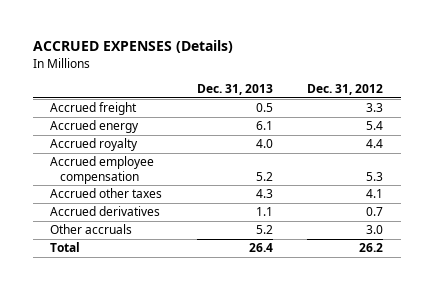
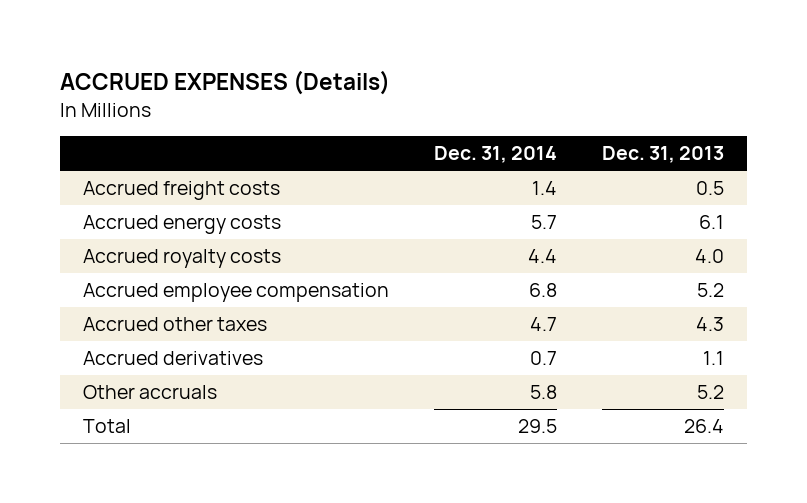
- | Dec. 31, 2013 | Dec. 31, 2012
+ | Dec. 31, 2014 | Dec. 31, 2013
- Accrued freight | 0.5 | 3.3
- Accrued energy | 6.1 | 5.4
- Accrued royalty | 4.0 | 4.4
+ Accrued freight costs | 1.4 | 0.5
+ Accrued energy costs | 5.7 | 6.1
+ Accrued royalty costs | 4.4 | 4.0

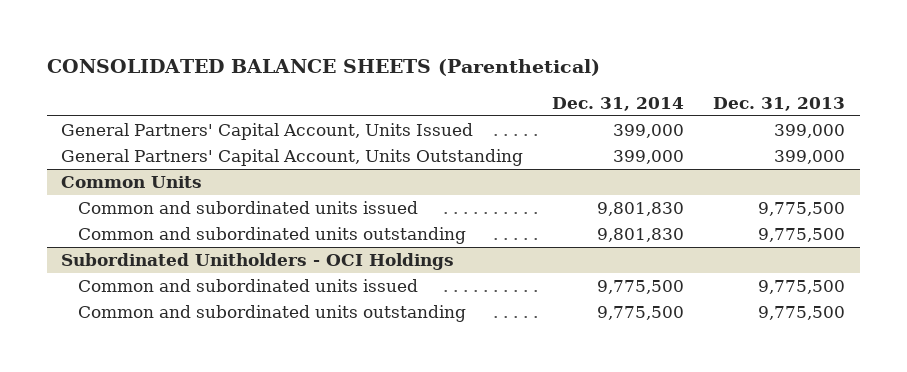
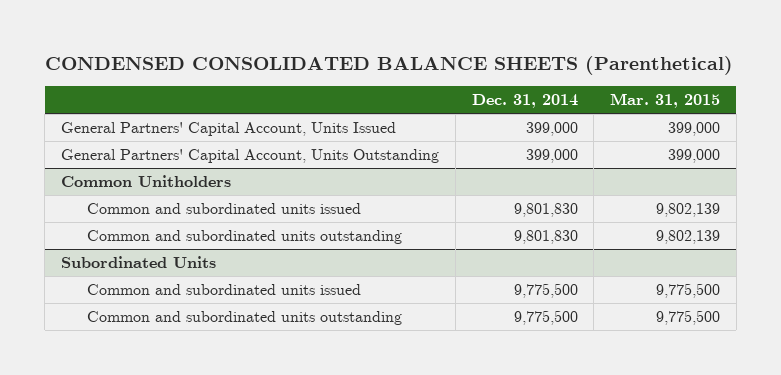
- CONSOLIDATED BALANCE SHEETS (Parenthetical)
+ CONDENSED CONSOLIDATED BALANCE SHEETS (Parenthetical)
- | Dec. 31, 2014 | Dec. 31, 2013
+ | Dec. 31, 2014 | Mar. 31, 2015
- Common Units
+ Common Unitholders
- Subordinated Unitholders - OCI Holdings
+ Subordinated Units

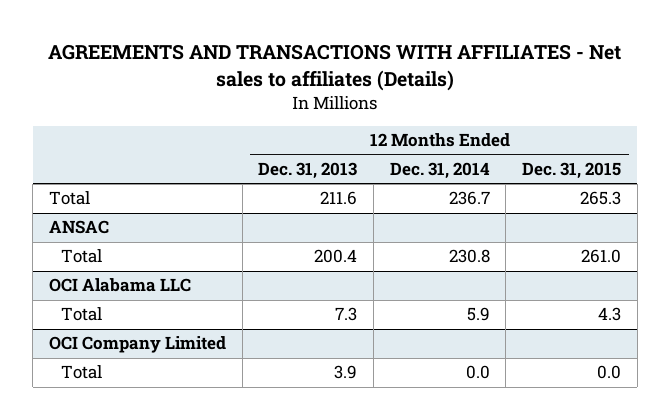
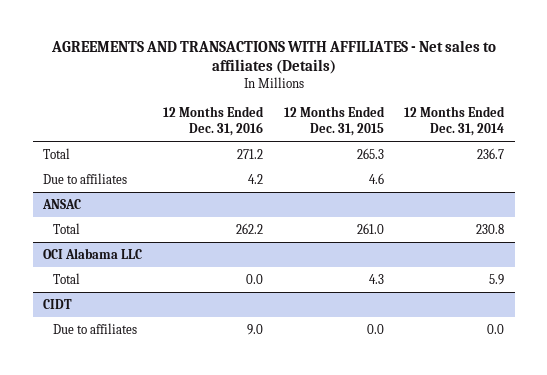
- | 12 Months Ended Dec. 31, 2013 | 12 Months Ended Dec. 31, 2014 | 12 Months Ended Dec. 31, 2015
+ | 12 Months Ended Dec. 31, 2016 | 12 Months Ended Dec. 31, 2015 | 12 Months Ended Dec. 31, 2014
+ Due to affiliates | 4.2 | 4.6 |
- OCI Company Limited
- Total | 3.9 | 0.0 | 0.0
+ CIDT
+ Due to affiliates | 9.0 | 0.0 | 0.0

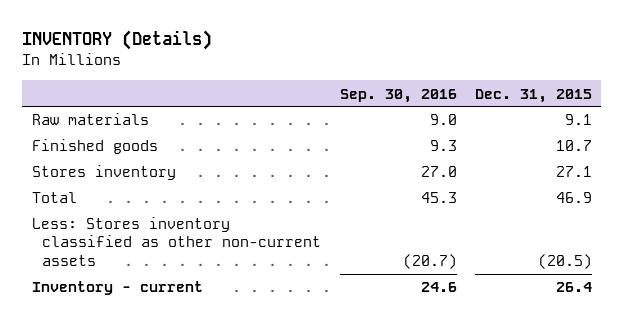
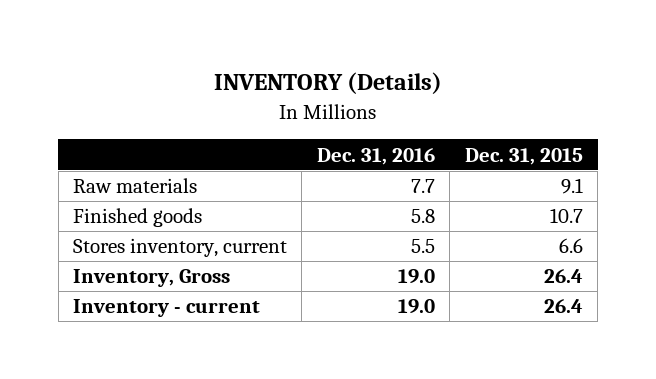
- | Sep. 30, 2016 | Dec. 31, 2015
+ | Dec. 31, 2016 | Dec. 31, 2015
- Stores inventory | 27.0 | 27.1
- Total | 45.3 | 46.9
- Less: Stores inventory classified as other non-current assets | (20.7) | (20.5)
+ Stores inventory, current | 5.5 | 6.6
+ Inventory, Gross | 19.0 | 26.4

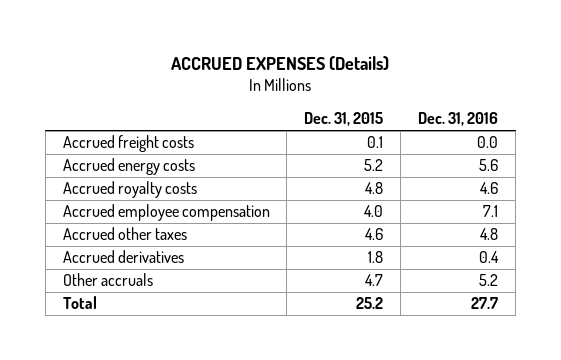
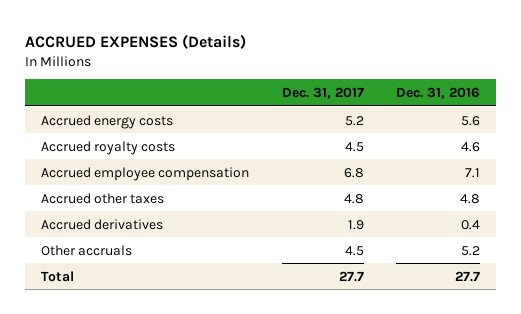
- | Dec. 31, 2015 | Dec. 31, 2016
+ | Dec. 31, 2017 | Dec. 31, 2016
- Accrued freight costs | 0.1 | 0.0

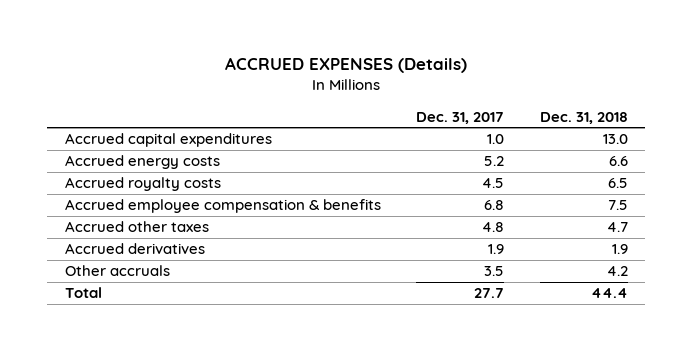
- | Dec. 31, 2017 | Dec. 31, 2016
+ | Dec. 31, 2017 | Dec. 31, 2018
+ Accrued capital expenditures | 1.0 | 13.0
- Accrued employee compensation | 6.8 | 7.1
+ Accrued employee compensation & benefits | 6.8 | 7.5
- Other accruals | 4.5 | 5.2
+ Other accruals | 3.5 | 4.2

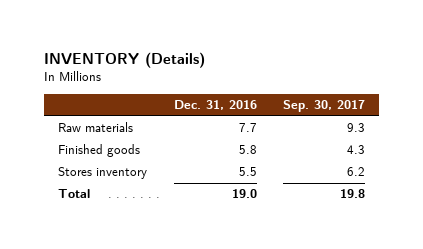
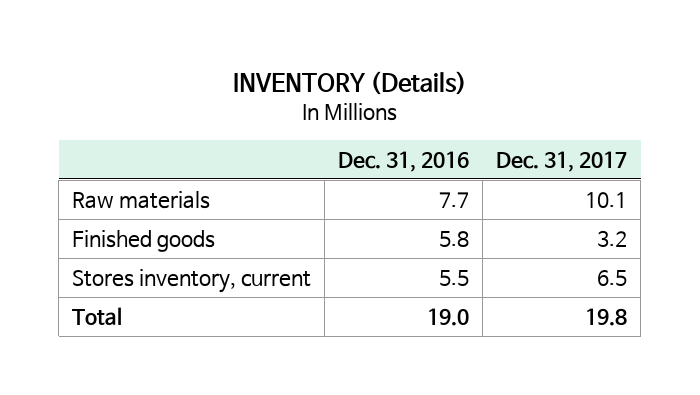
- | Dec. 31, 2016 | Sep. 30, 2017
+ | Dec. 31, 2016 | Dec. 31, 2017
- Stores inventory | 5.5 | 6.2
+ Stores inventory, current | 5.5 | 6.5

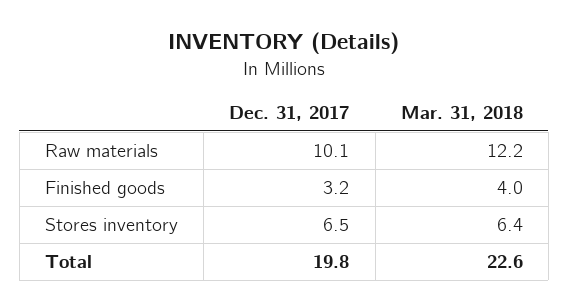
- | Dec. 31, 2016 | Dec. 31, 2017
+ | Dec. 31, 2017 | Mar. 31, 2018
- Stores inventory, current | 5.5 | 6.5
+ Stores inventory | 6.5 | 6.4

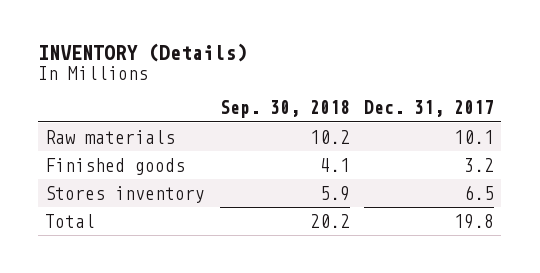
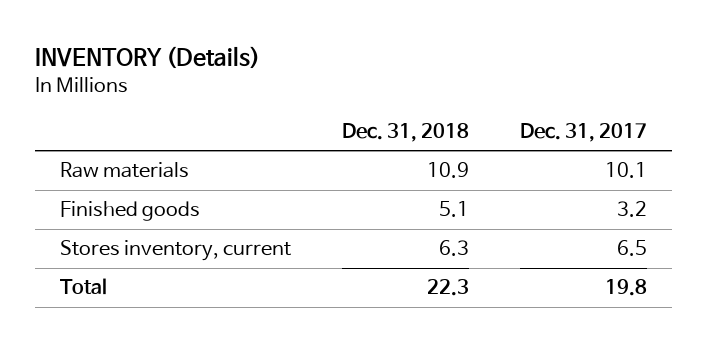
- | Sep. 30, 2018 | Dec. 31, 2017
+ | Dec. 31, 2018 | Dec. 31, 2017
- Stores inventory | 5.9 | 6.5
+ Stores inventory, current | 6.3 | 6.5

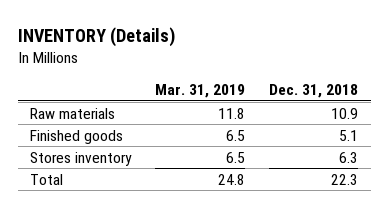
- | Dec. 31, 2018 | Dec. 31, 2017
+ | Mar. 31, 2019 | Dec. 31, 2018
- Stores inventory, current | 6.3 | 6.5
+ Stores inventory | 6.5 | 6.3

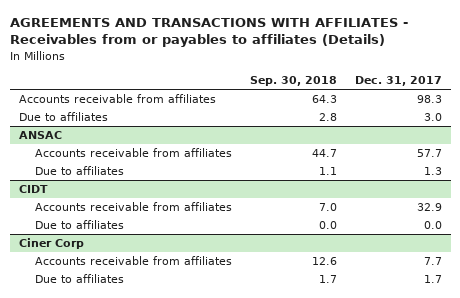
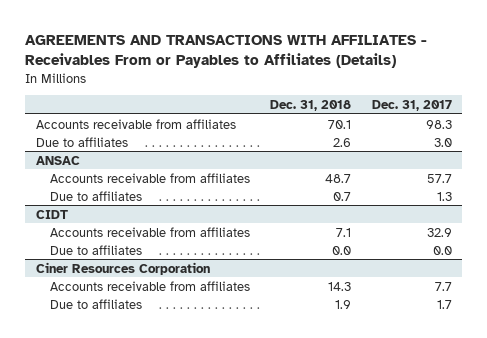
- AGREEMENTS AND TRANSACTIONS WITH AFFILIATES - Receivables from or payables to affiliates (Details)
+ AGREEMENTS AND TRANSACTIONS WITH AFFILIATES - Receivables From or Payables to Affiliates (Details)
- | Sep. 30, 2018 | Dec. 31, 2017
+ | Dec. 31, 2018 | Dec. 31, 2017
- Ciner Corp
+ Ciner Resources Corporation

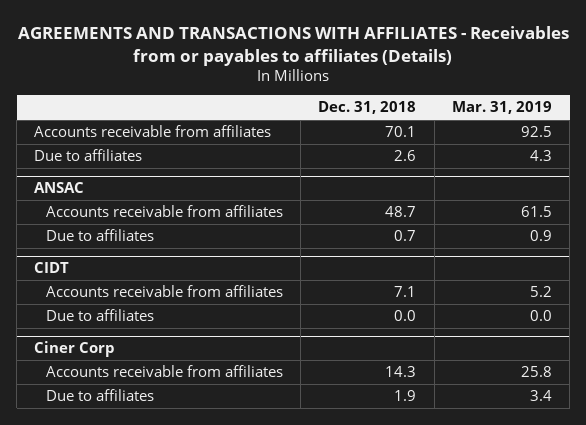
- AGREEMENTS AND TRANSACTIONS WITH AFFILIATES - Receivables From or Payables to Affiliates (Details)
+ AGREEMENTS AND TRANSACTIONS WITH AFFILIATES - Receivables from or payables to affiliates (Details)
- | Dec. 31, 2018 | Dec. 31, 2017
+ | Dec. 31, 2018 | Mar. 31, 2019
- Ciner Resources Corporation
+ Ciner Corp

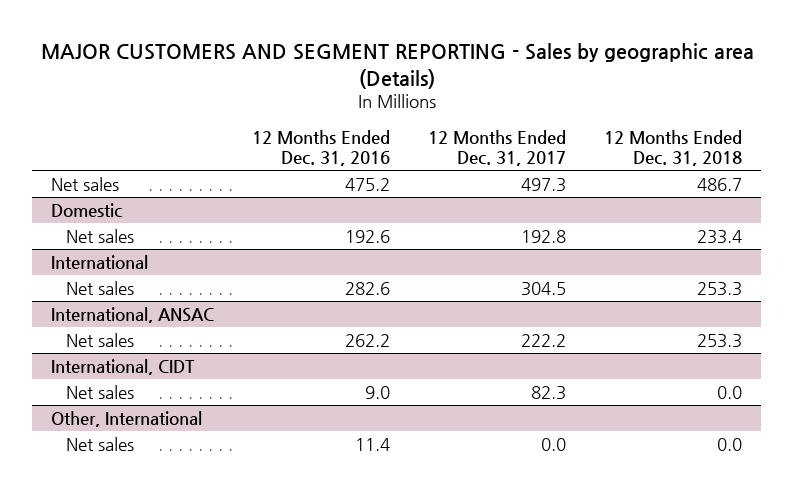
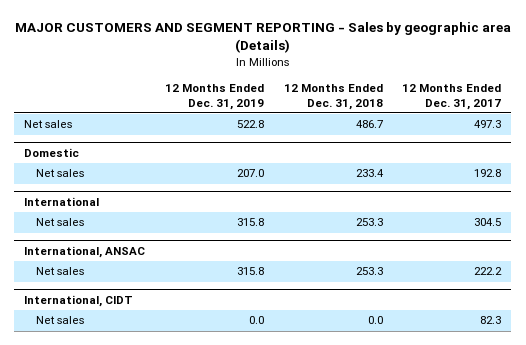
- | 12 Months Ended Dec. 31, 2016 | 12 Months Ended Dec. 31, 2017 | 12 Months Ended Dec. 31, 2018
+ | 12 Months Ended Dec. 31, 2019 | 12 Months Ended Dec. 31, 2018 | 12 Months Ended Dec. 31, 2017
- Other, International
- Net sales | 11.4 | 0.0 | 0.0

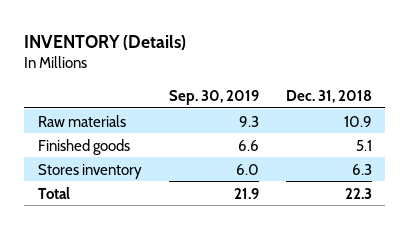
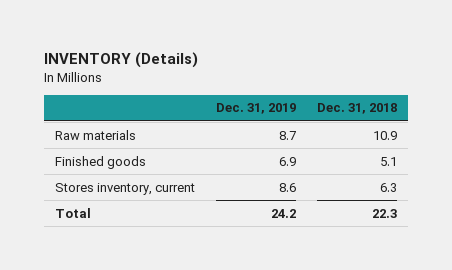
- | Sep. 30, 2019 | Dec. 31, 2018
+ | Dec. 31, 2019 | Dec. 31, 2018
- Stores inventory | 6.0 | 6.3
+ Stores inventory, current | 8.6 | 6.3

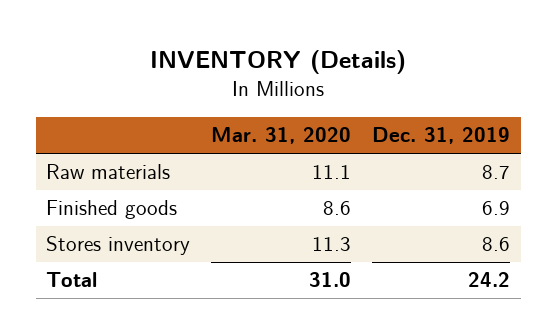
- | Dec. 31, 2019 | Dec. 31, 2018
+ | Mar. 31, 2020 | Dec. 31, 2019
- Stores inventory, current | 8.6 | 6.3
+ Stores inventory | 11.3 | 8.6

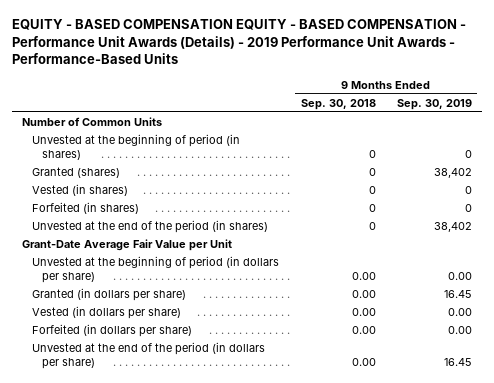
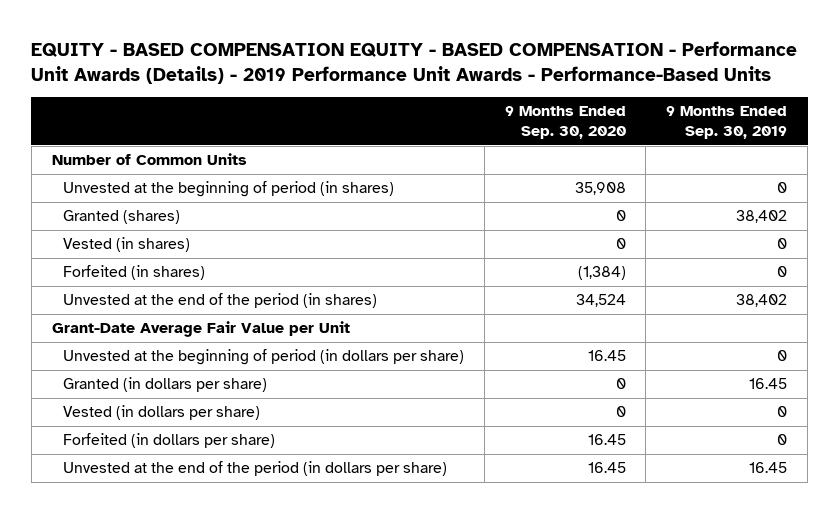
- | 9 Months Ended Sep. 30, 2018 | 9 Months Ended Sep. 30, 2019
+ | 9 Months Ended Sep. 30, 2020 | 9 Months Ended Sep. 30, 2019
- Unvested at the beginning of period (in dollars per share) | 0.00 | 0.00
+ Unvested at the beginning of period (in dollars per share) | 16.45 | 0
- Vested (in dollars per share) | 0.00 | 0.00
- Forfeited (in dollars per share) | 0.00 | 0.00
+ Vested (in dollars per share) | 0 | 0
+ Forfeited (in dollars per share) | 16.45 | 0

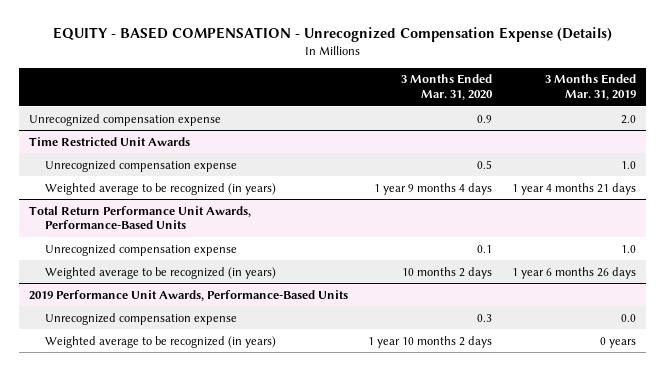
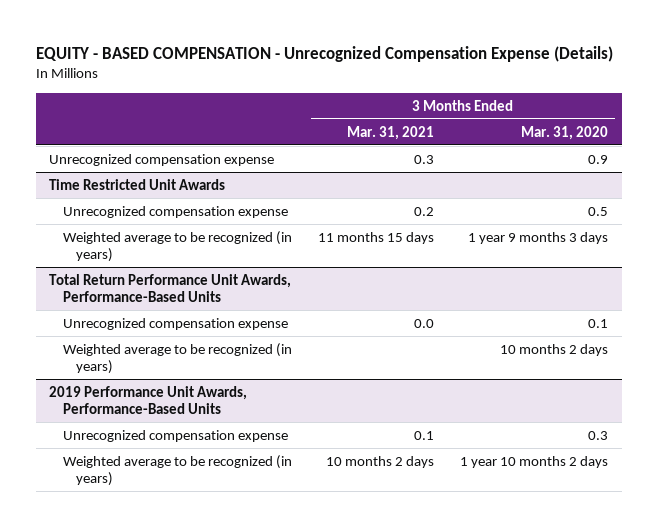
- | 3 Months Ended Mar. 31, 2020 | 3 Months Ended Mar. 31, 2019
+ | 3 Months Ended Mar. 31, 2021 | 3 Months Ended Mar. 31, 2020
@ Time Restricted Unit Awards
- Weighted average to be recognized (in years) | 1 year 9 months 4 days | 1 year 4 months 21 days
+ Weighted average to be recognized (in years) | 11 months 15 days | 1 year 9 months 3 days

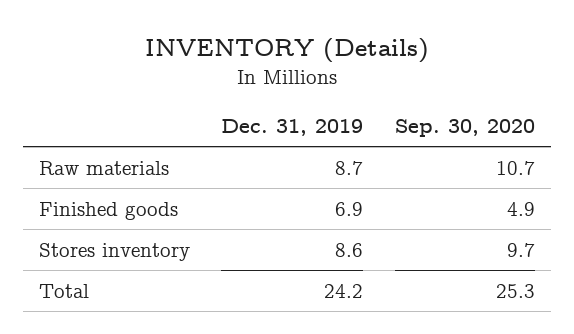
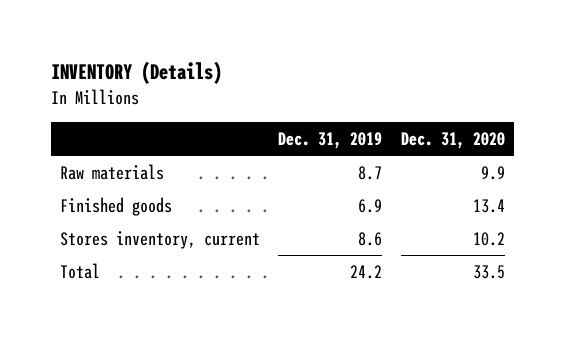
- | Dec. 31, 2019 | Sep. 30, 2020
+ | Dec. 31, 2019 | Dec. 31, 2020
- Stores inventory | 8.6 | 9.7
+ Stores inventory, current | 8.6 | 10.2

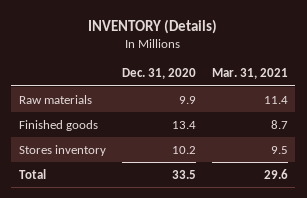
- | Dec. 31, 2019 | Dec. 31, 2020
+ | Dec. 31, 2020 | Mar. 31, 2021
- Stores inventory, current | 8.6 | 10.2
+ Stores inventory | 10.2 | 9.5

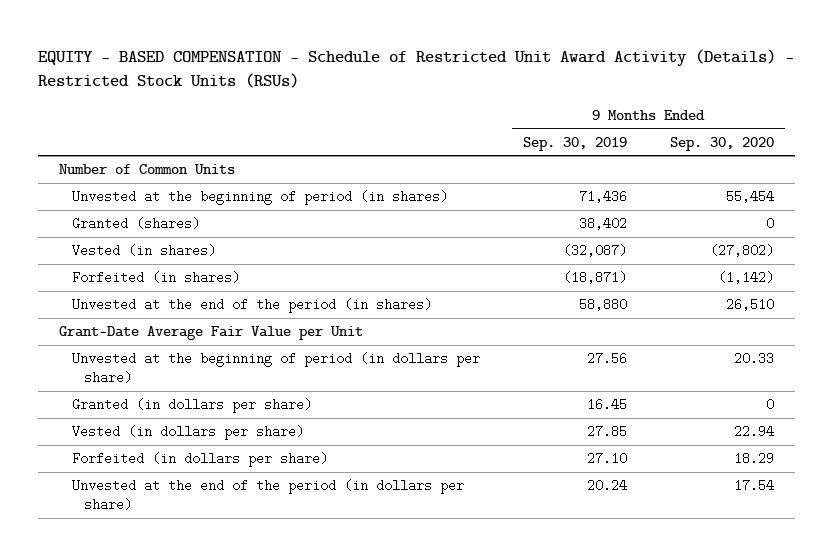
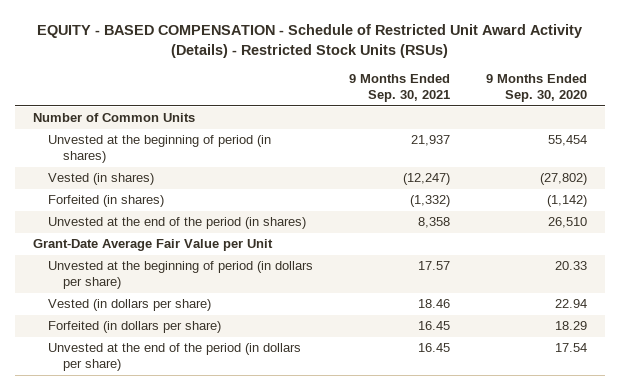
- | 9 Months Ended Sep. 30, 2019 | 9 Months Ended Sep. 30, 2020
+ | 9 Months Ended Sep. 30, 2021 | 9 Months Ended Sep. 30, 2020
- Granted (shares) | 38,402 | 0
- Granted (in dollars per share) | 16.45 | 0

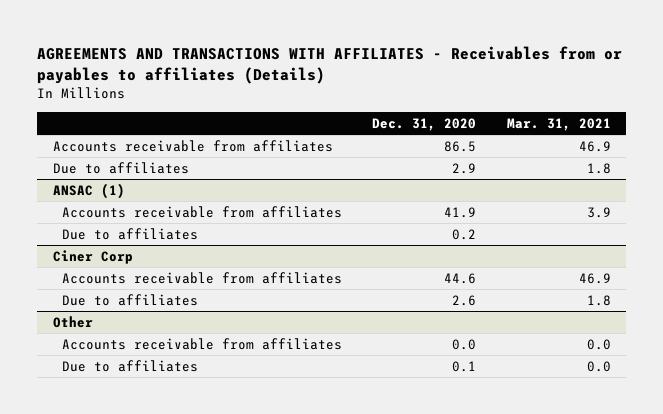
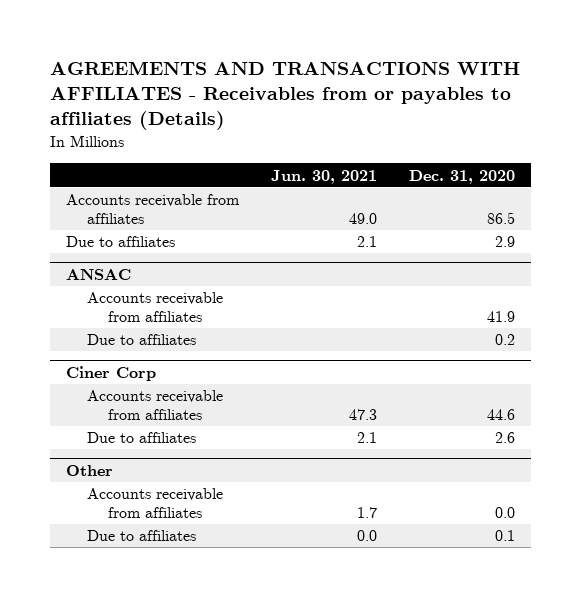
- | Dec. 31, 2020 | Mar. 31, 2021
+ | Jun. 30, 2021 | Dec. 31, 2020
- ANSAC (1)
+ ANSAC

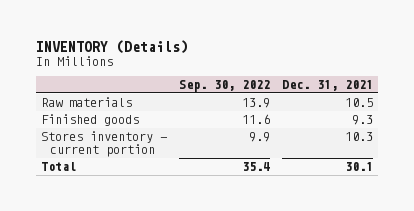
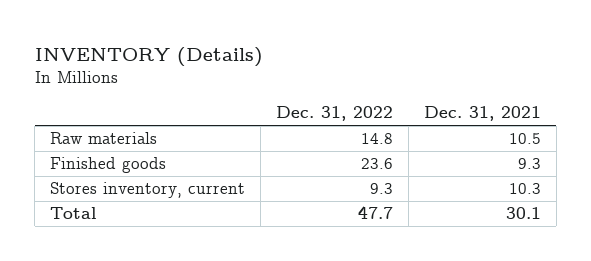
- | Sep. 30, 2022 | Dec. 31, 2021
+ | Dec. 31, 2022 | Dec. 31, 2021
- Stores inventory - current portion | 9.9 | 10.3
+ Stores inventory, current | 9.3 | 10.3

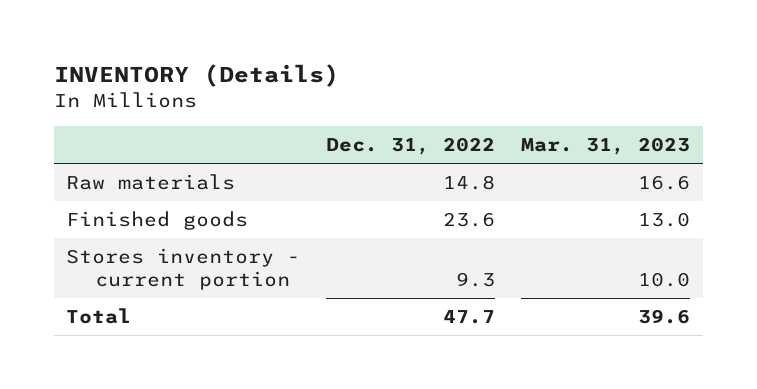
- | Dec. 31, 2022 | Dec. 31, 2021
+ | Dec. 31, 2022 | Mar. 31, 2023
- Stores inventory, current | 9.3 | 10.3
+ Stores inventory - current portion | 9.3 | 10.0

